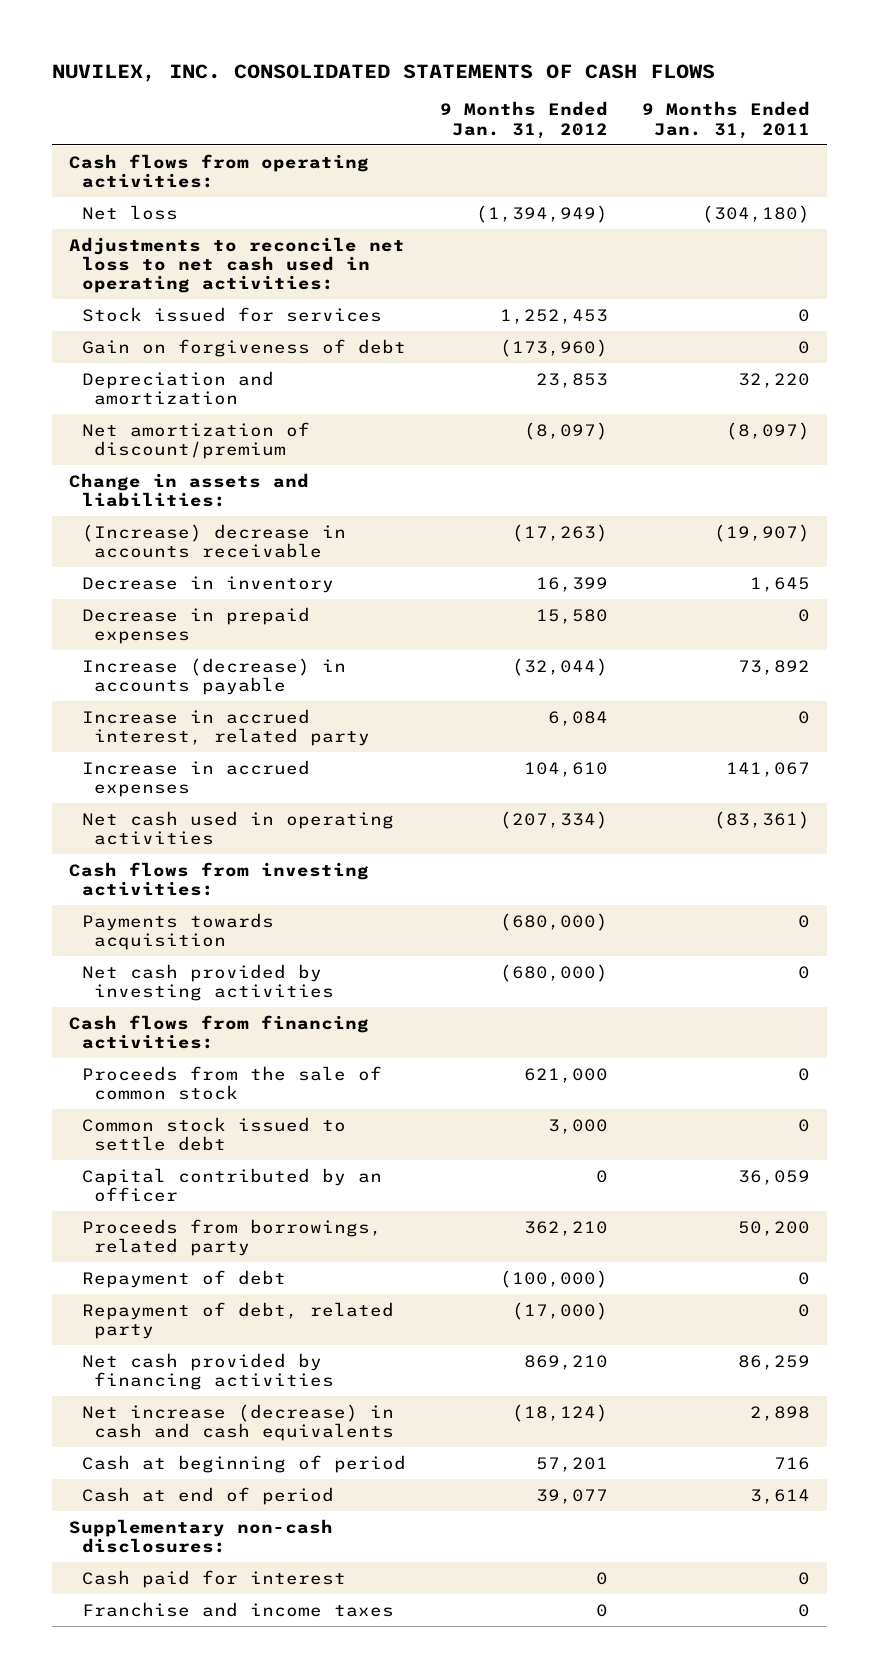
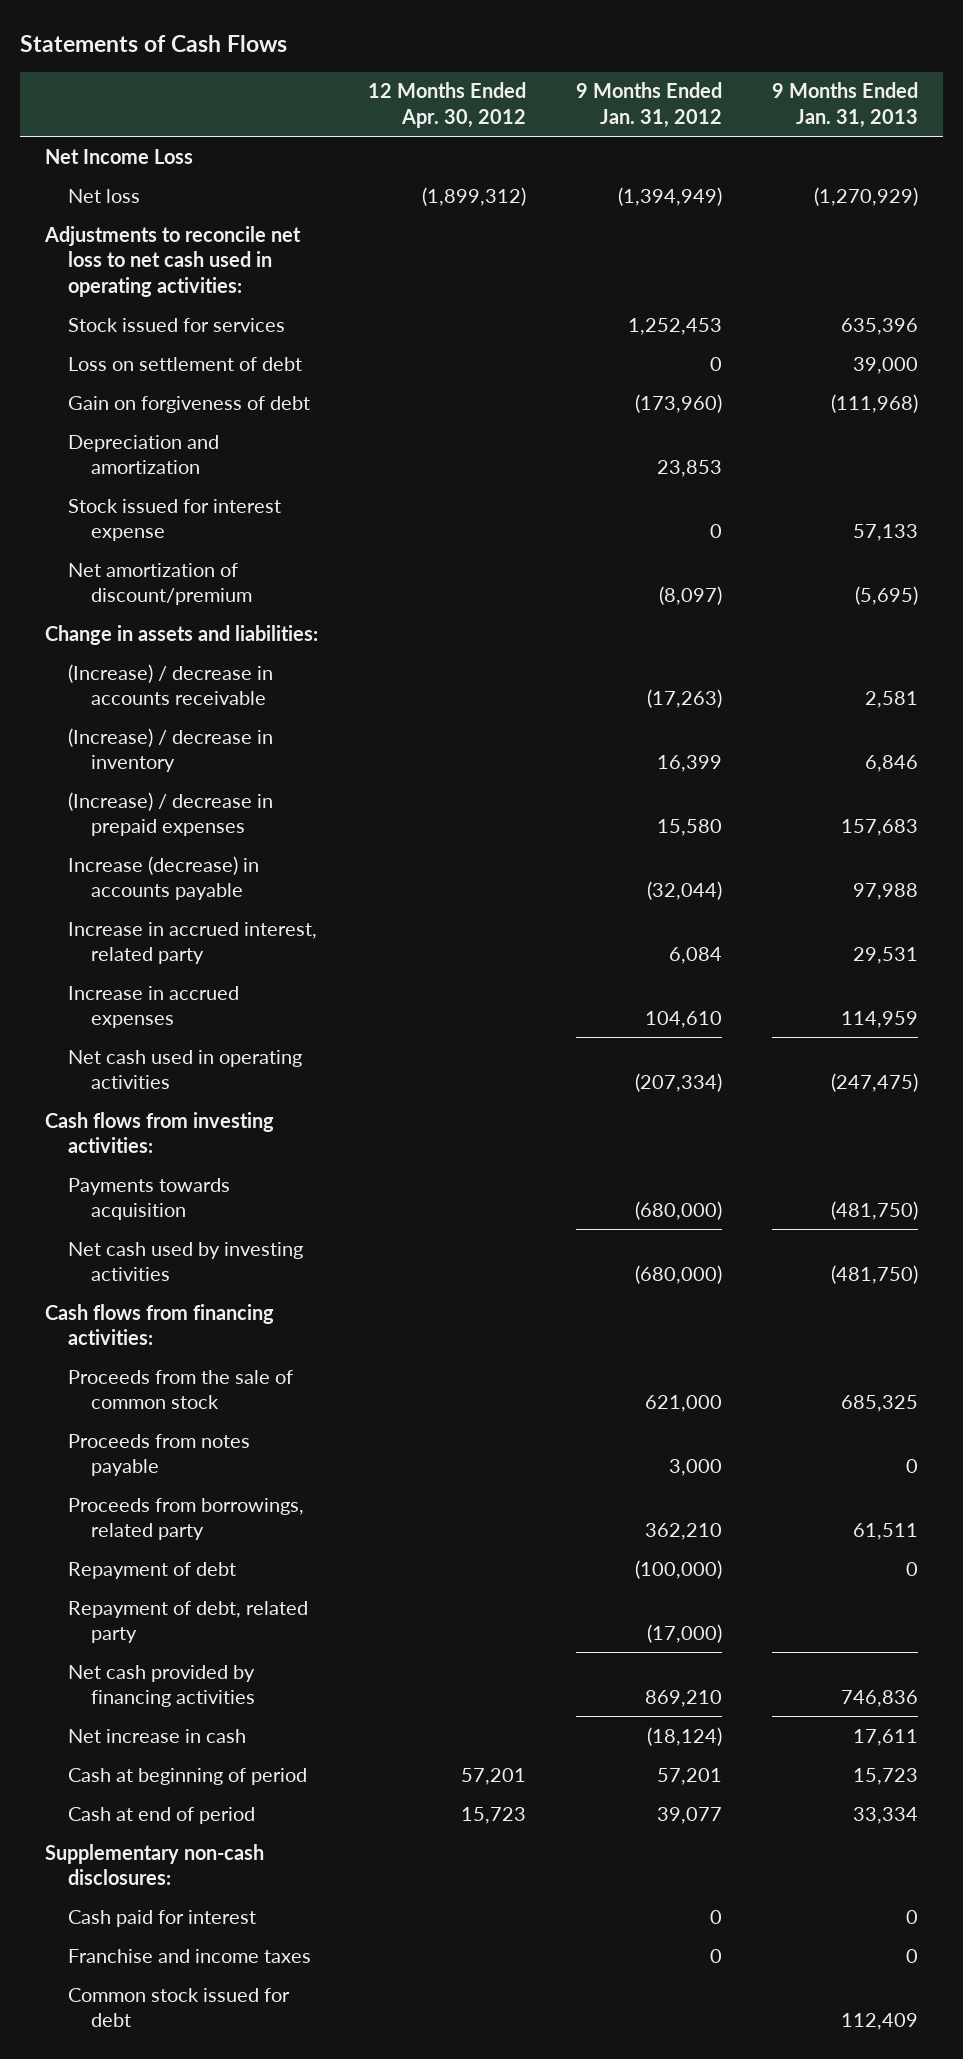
- NUVILEX, INC. CONSOLIDATED STATEMENTS OF CASH FLOWS
+ Statements of Cash Flows
- | 9 Months Ended Jan. 31, 2012 | 9 Months Ended Jan. 31, 2011
+ | 12 Months Ended Apr. 30, 2012 | 9 Months Ended Jan. 31, 2012 | 9 Months Ended Jan. 31, 2013
- Cash flows from operating activities:
+ Net Income Loss
+ Loss on settlement of debt | | 0 | 39,000
+ Stock issued for interest expense | | 0 | 57,133
- (Increase) decrease in accounts receivable | (17,263) | (19,907)
- Decrease in inventory | 16,399 | 1,645
- Decrease in prepaid expenses | 15,580 | 0
+ (Increase) / decrease in accounts receivable | | (17,263) | 2,581
+ (Increase) / decrease in inventory | | 16,399 | 6,846
+ (Increase) / decrease in prepaid expenses | | 15,580 | 157,683
- Net cash provided by investing activities | (680,000) | 0
+ Net cash used by investing activities | | (680,000) | (481,750)
- Common stock issued to settle debt | 3,000 | 0
- Capital contributed by an officer | 0 | 36,059
+ Proceeds from notes payable | | 3,000 | 0
- Net increase (decrease) in cash and cash equivalents | (18,124) | 2,898
+ Net increase in cash | | (18,124) | 17,611
+ Common stock issued for debt | | | 112,409

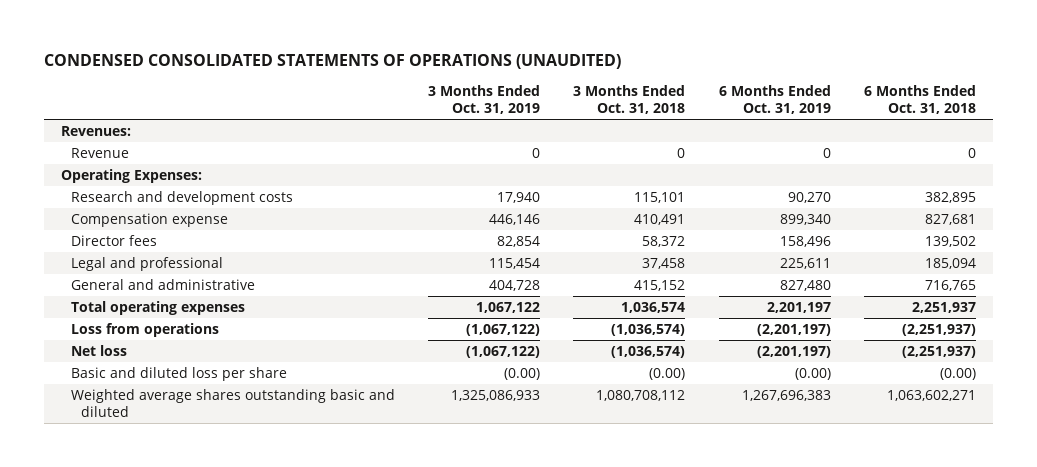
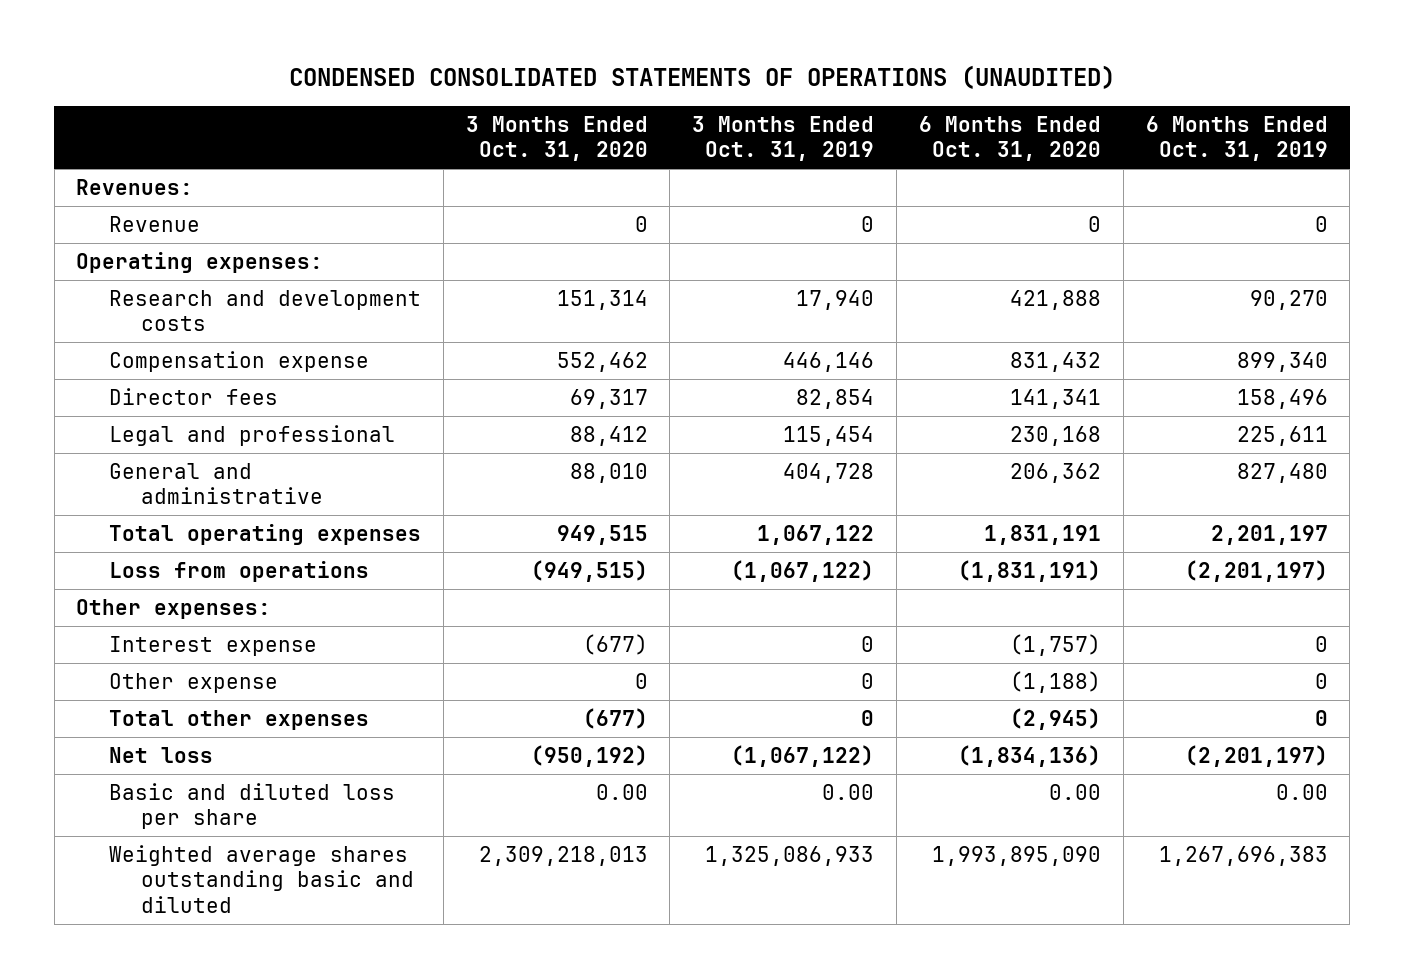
- | 3 Months Ended Oct. 31, 2019 | 3 Months Ended Oct. 31, 2018 | 6 Months Ended Oct. 31, 2019 | 6 Months Ended Oct. 31, 2018
+ | 3 Months Ended Oct. 31, 2020 | 3 Months Ended Oct. 31, 2019 | 6 Months Ended Oct. 31, 2020 | 6 Months Ended Oct. 31, 2019
- Operating Expenses:
+ Operating expenses:
+ Other expenses:
+ Interest expense | (677) | 0 | (1,757) | 0
+ Other expense | 0 | 0 | (1,188) | 0
+ Total other expenses | (677) | 0 | (2,945) | 0
- Basic and diluted loss per share | (0.00) | (0.00) | (0.00) | (0.00)
+ Basic and diluted loss per share | 0.00 | 0.00 | 0.00 | 0.00

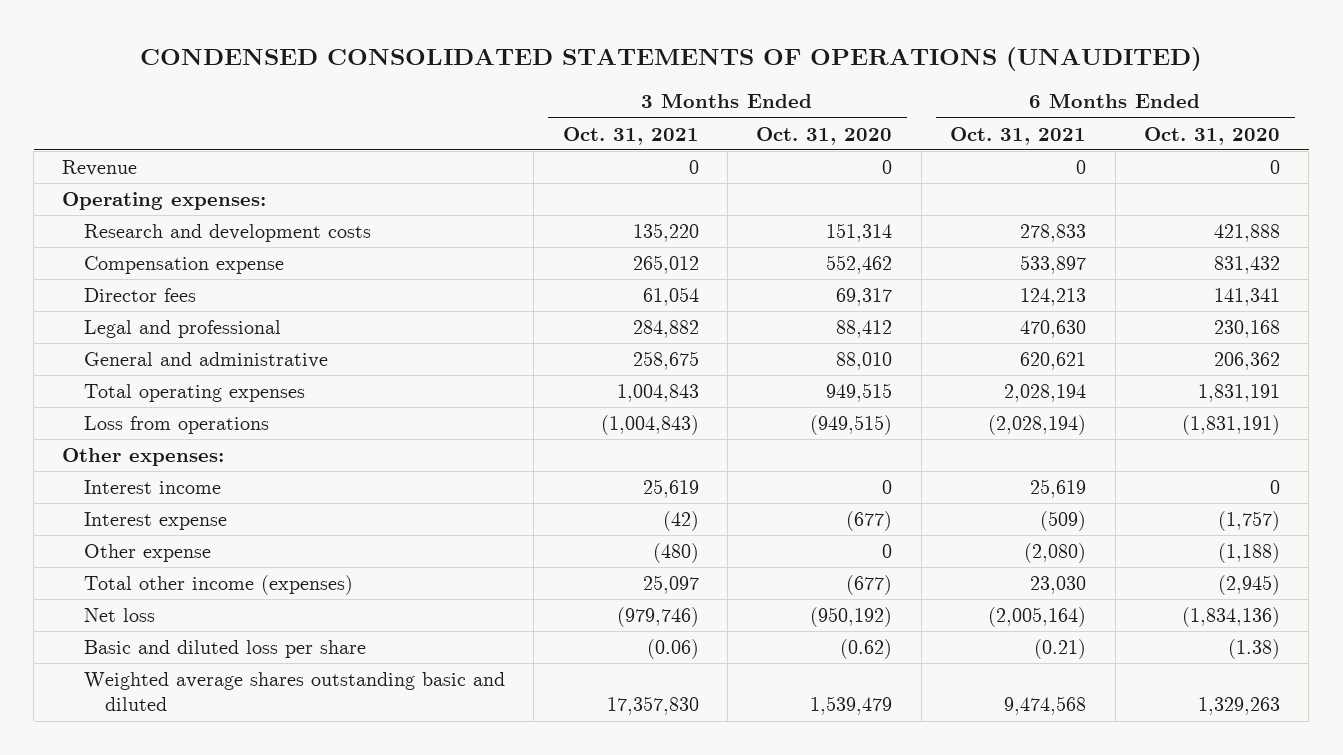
- | 3 Months Ended Oct. 31, 2020 | 3 Months Ended Oct. 31, 2019 | 6 Months Ended Oct. 31, 2020 | 6 Months Ended Oct. 31, 2019
+ | 3 Months Ended Oct. 31, 2021 | 3 Months Ended Oct. 31, 2020 | 6 Months Ended Oct. 31, 2021 | 6 Months Ended Oct. 31, 2020
- Revenues:
+ Interest income | 25,619 | 0 | 25,619 | 0
- Total other expenses | (677) | 0 | (2,945) | 0
+ Total other income (expenses) | 25,097 | (677) | 23,030 | (2,945)
- Basic and diluted loss per share | 0.00 | 0.00 | 0.00 | 0.00
- Weighted average shares outstanding basic and diluted | 2,309,218,013 | 1,325,086,933 | 1,993,895,090 | 1,267,696,383
+ Basic and diluted loss per share | (0.06) | (0.62) | (0.21) | (1.38)
+ Weighted average shares outstanding basic and diluted | 17,357,830 | 1,539,479 | 9,474,568 | 1,329,263

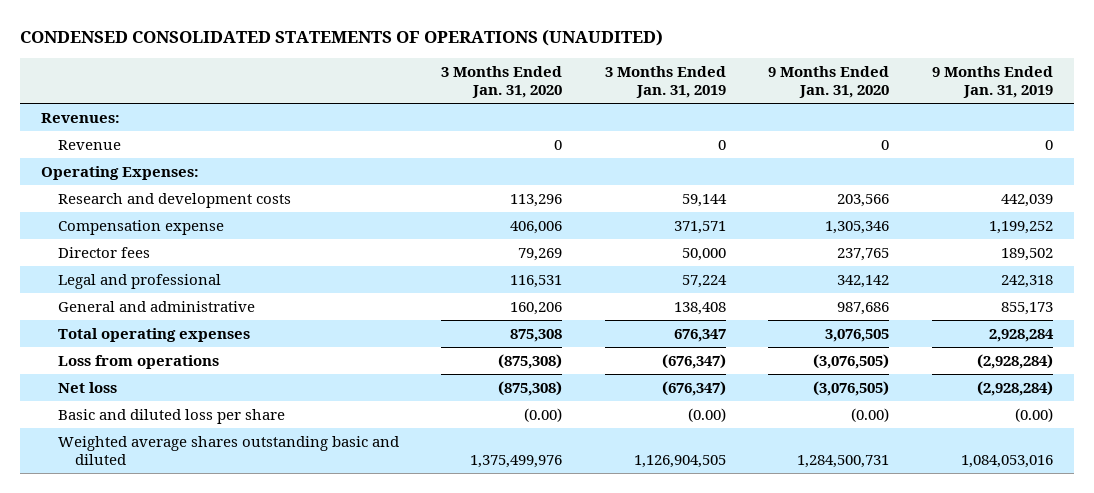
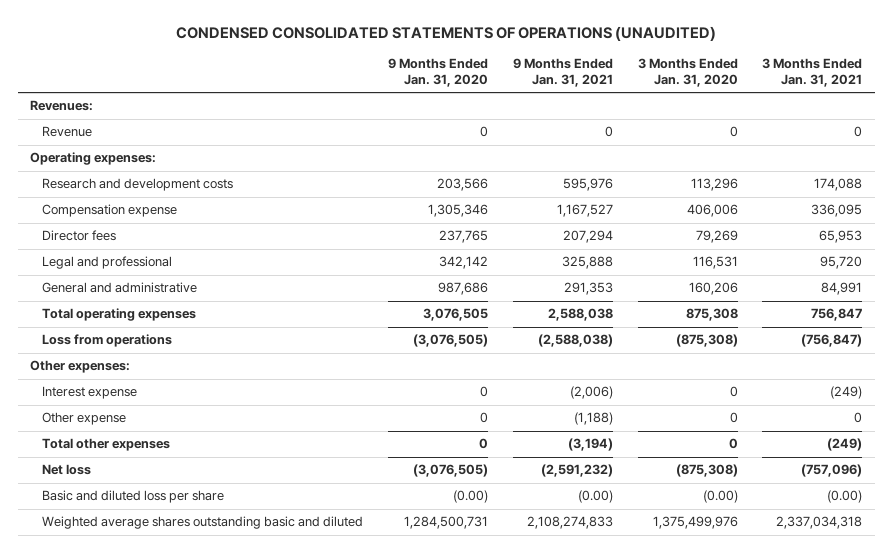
- | 3 Months Ended Jan. 31, 2020 | 3 Months Ended Jan. 31, 2019 | 9 Months Ended Jan. 31, 2020 | 9 Months Ended Jan. 31, 2019
+ | 9 Months Ended Jan. 31, 2020 | 9 Months Ended Jan. 31, 2021 | 3 Months Ended Jan. 31, 2020 | 3 Months Ended Jan. 31, 2021
- Operating Expenses:
+ Operating expenses:
+ Other expenses:
+ Interest expense | 0 | (2,006) | 0 | (249)
+ Other expense | 0 | (1,188) | 0 | 0
+ Total other expenses | 0 | (3,194) | 0 | (249)

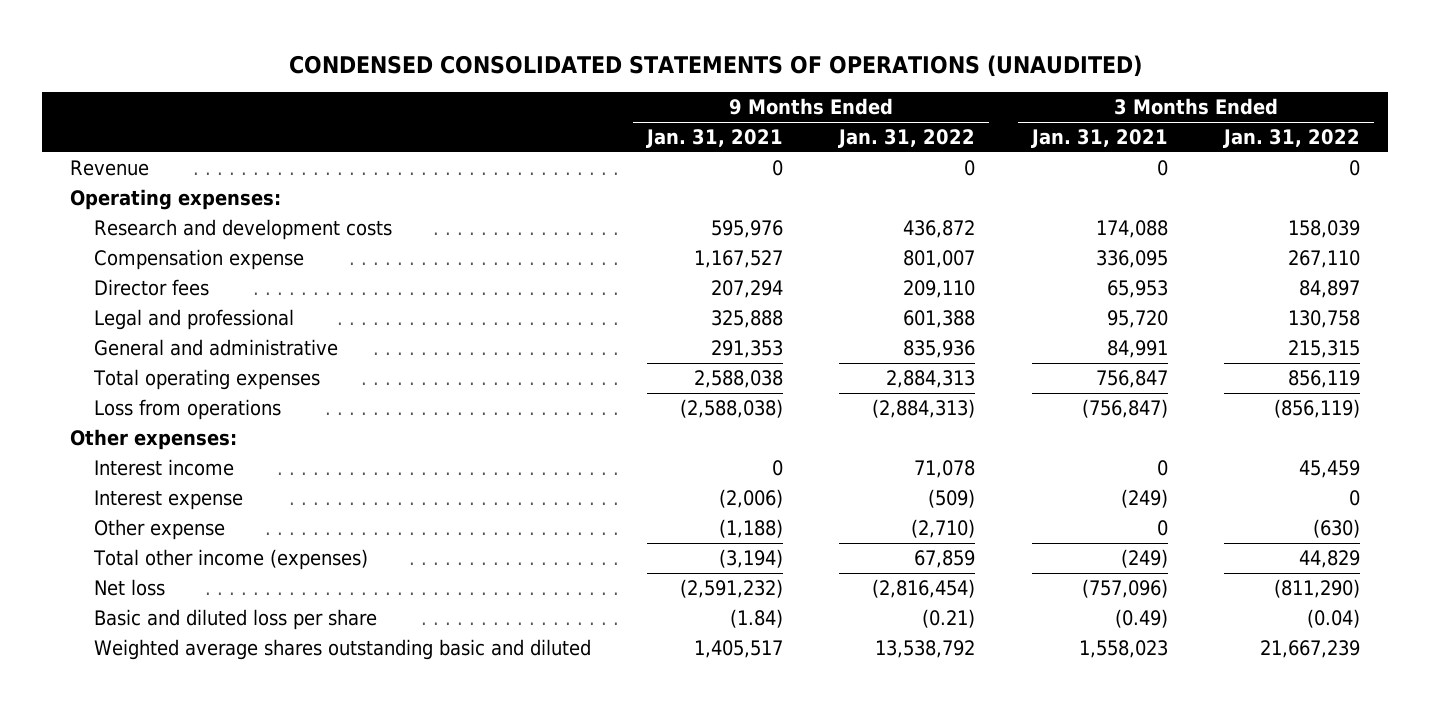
- | 9 Months Ended Jan. 31, 2020 | 9 Months Ended Jan. 31, 2021 | 3 Months Ended Jan. 31, 2020 | 3 Months Ended Jan. 31, 2021
+ | 9 Months Ended Jan. 31, 2021 | 9 Months Ended Jan. 31, 2022 | 3 Months Ended Jan. 31, 2021 | 3 Months Ended Jan. 31, 2022
- Revenues:
+ Interest income | 0 | 71,078 | 0 | 45,459
- Total other expenses | 0 | (3,194) | 0 | (249)
+ Total other income (expenses) | (3,194) | 67,859 | (249) | 44,829
- Basic and diluted loss per share | (0.00) | (0.00) | (0.00) | (0.00)
- Weighted average shares outstanding basic and diluted | 1,284,500,731 | 2,108,274,833 | 1,375,499,976 | 2,337,034,318
+ Basic and diluted loss per share | (1.84) | (0.21) | (0.49) | (0.04)
+ Weighted average shares outstanding basic and diluted | 1,405,517 | 13,538,792 | 1,558,023 | 21,667,239

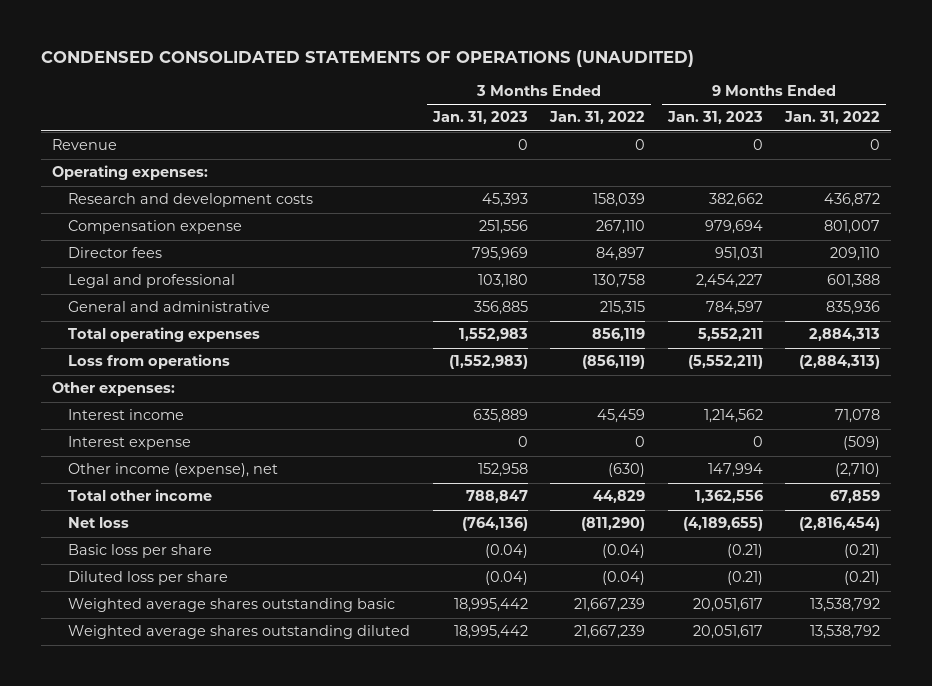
- | 9 Months Ended Jan. 31, 2021 | 9 Months Ended Jan. 31, 2022 | 3 Months Ended Jan. 31, 2021 | 3 Months Ended Jan. 31, 2022
+ | 3 Months Ended Jan. 31, 2023 | 3 Months Ended Jan. 31, 2022 | 9 Months Ended Jan. 31, 2023 | 9 Months Ended Jan. 31, 2022
- Other expense | (1,188) | (2,710) | 0 | (630)
- Total other income (expenses) | (3,194) | 67,859 | (249) | 44,829
+ Other income (expense), net | 152,958 | (630) | 147,994 | (2,710)
+ Total other income | 788,847 | 44,829 | 1,362,556 | 67,859
- Basic and diluted loss per share | (1.84) | (0.21) | (0.49) | (0.04)
- Weighted average shares outstanding basic and diluted | 1,405,517 | 13,538,792 | 1,558,023 | 21,667,239
+ Basic loss per share | (0.04) | (0.04) | (0.21) | (0.21)
+ Diluted loss per share | (0.04) | (0.04) | (0.21) | (0.21)
+ Weighted average shares outstanding basic | 18,995,442 | 21,667,239 | 20,051,617 | 13,538,792
+ Weighted average shares outstanding diluted | 18,995,442 | 21,667,239 | 20,051,617 | 13,538,792

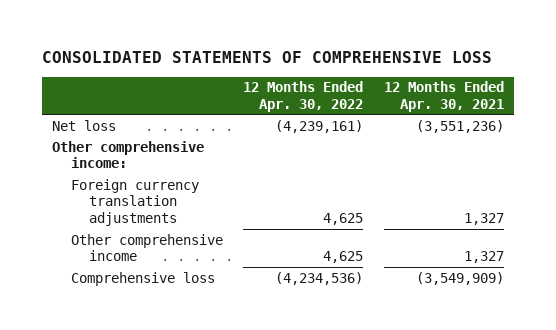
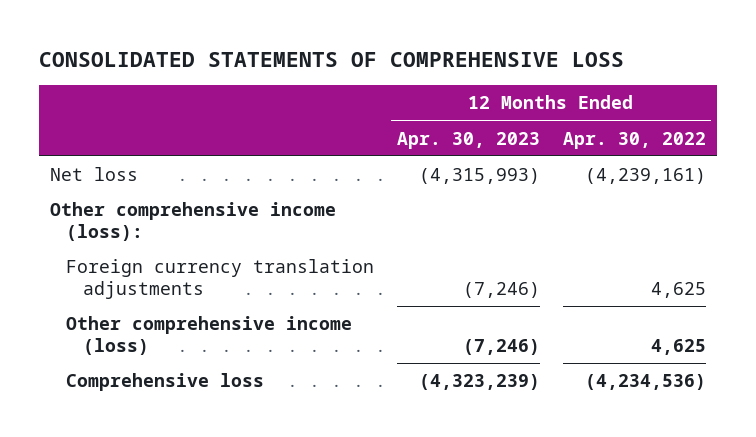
- | 12 Months Ended Apr. 30, 2022 | 12 Months Ended Apr. 30, 2021
+ | 12 Months Ended Apr. 30, 2023 | 12 Months Ended Apr. 30, 2022
- Other comprehensive income:
+ Other comprehensive income (loss):
- Other comprehensive income | 4,625 | 1,327
+ Other comprehensive income (loss) | (7,246) | 4,625

